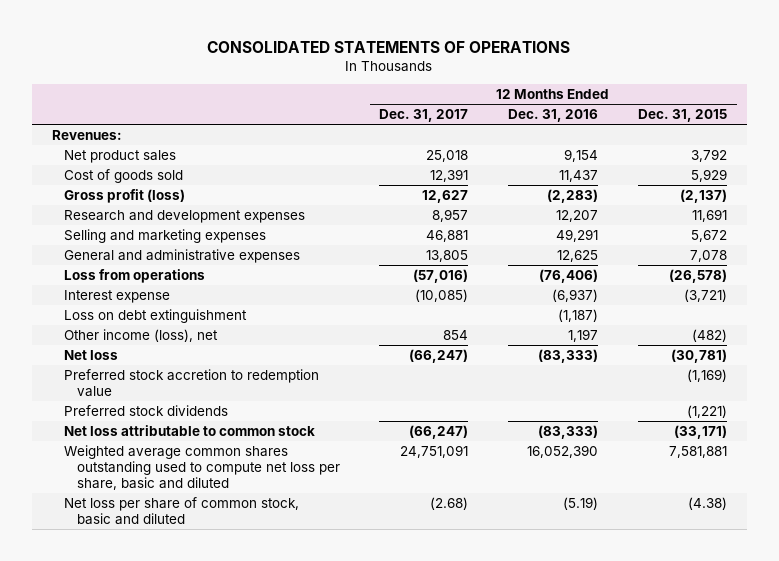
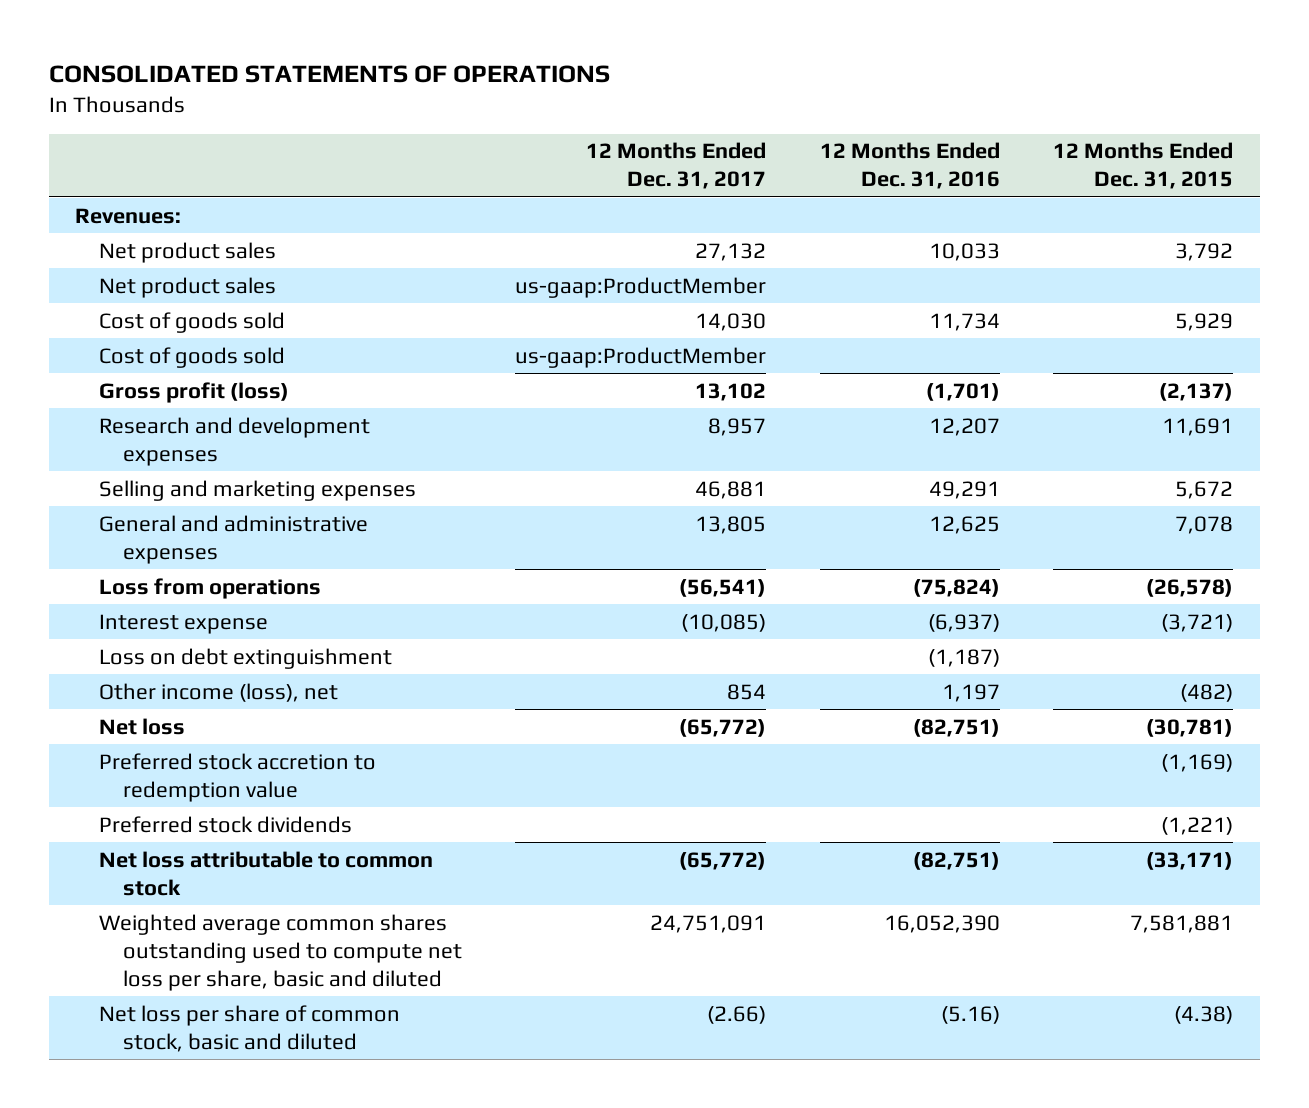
- Net product sales | 25,018 | 9,154 | 3,792
- Cost of goods sold | 12,391 | 11,437 | 5,929
- Gross profit (loss) | 12,627 | (2,283) | (2,137)
+ Net product sales | 27,132 | 10,033 | 3,792
+ Net product sales | us-gaap:ProductMember | |
+ Cost of goods sold | 14,030 | 11,734 | 5,929
+ Cost of goods sold | us-gaap:ProductMember | |
+ Gross profit (loss) | 13,102 | (1,701) | (2,137)
- Loss from operations | (57,016) | (76,406) | (26,578)
+ Loss from operations | (56,541) | (75,824) | (26,578)
- Net loss | (66,247) | (83,333) | (30,781)
+ Net loss | (65,772) | (82,751) | (30,781)
- Net loss attributable to common stock | (66,247) | (83,333) | (33,171)
+ Net loss attributable to common stock | (65,772) | (82,751) | (33,171)
- Net loss per share of common stock, basic and diluted | (2.68) | (5.19) | (4.38)
+ Net loss per share of common stock, basic and diluted | (2.66) | (5.16) | (4.38)

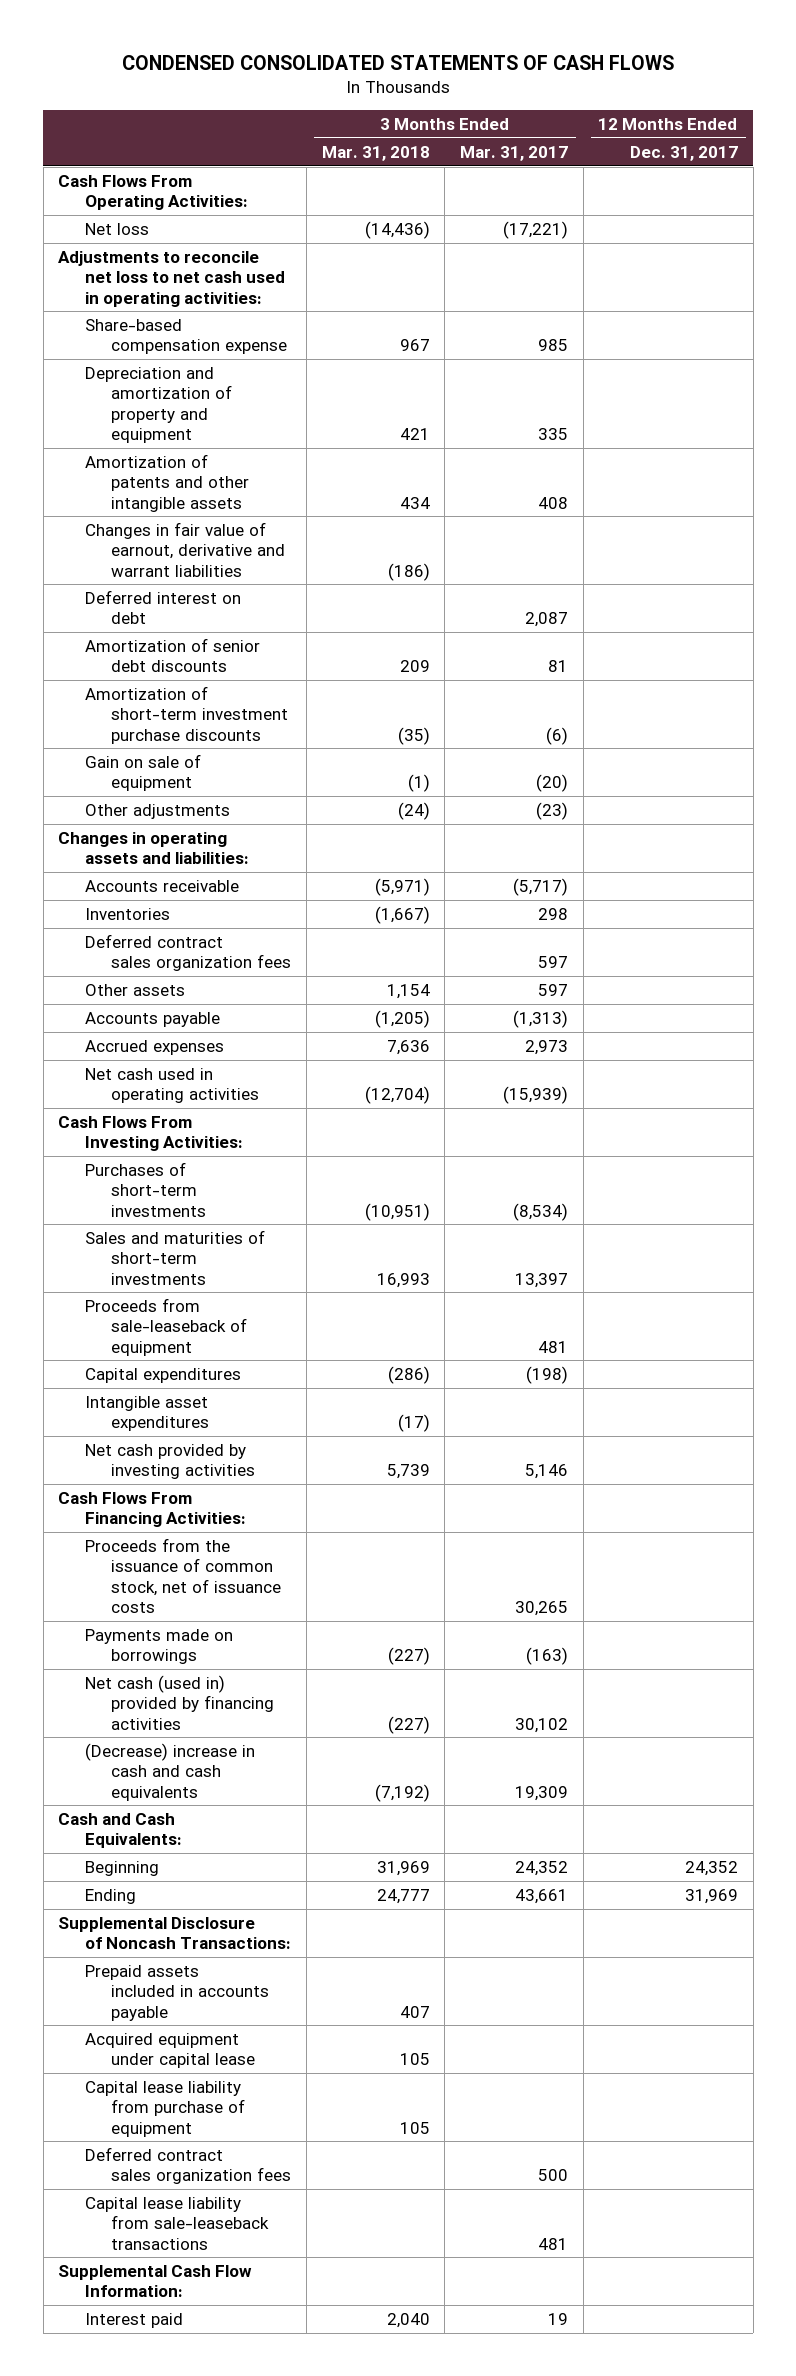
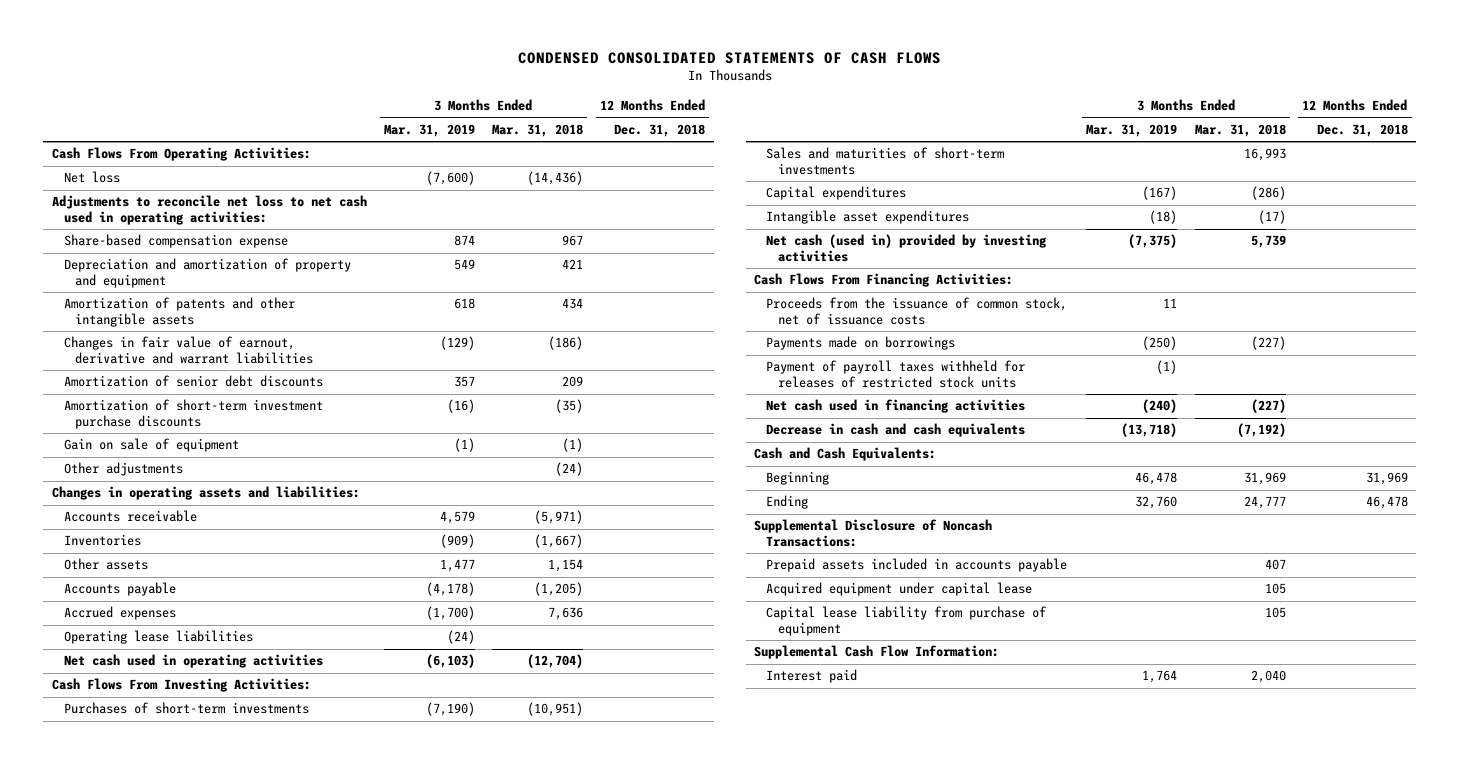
- | 3 Months Ended Mar. 31, 2018 | 3 Months Ended Mar. 31, 2017 | 12 Months Ended Dec. 31, 2017
+ | 3 Months Ended Mar. 31, 2019 | 3 Months Ended Mar. 31, 2018 | 12 Months Ended Dec. 31, 2018
- Deferred interest on debt | | 2,087 |
- Deferred contract sales organization fees | | 597 |
+ Operating lease liabilities | (24) | |
- Proceeds from sale-leaseback of equipment | | 481 |
- Net cash provided by investing activities | 5,739 | 5,146 |
+ Net cash (used in) provided by investing activities | (7,375) | 5,739 |
- Net cash (used in) provided by financing activities | (227) | 30,102 |
- (Decrease) increase in cash and cash equivalents | (7,192) | 19,309 |
+ Payment of payroll taxes withheld for releases of restricted stock units | (1) | |
+ Net cash used in financing activities | (240) | (227) |
+ Decrease in cash and cash equivalents | (13,718) | (7,192) |
- Deferred contract sales organization fees | | 500 |
- Capital lease liability from sale-leaseback transactions | | 481 |

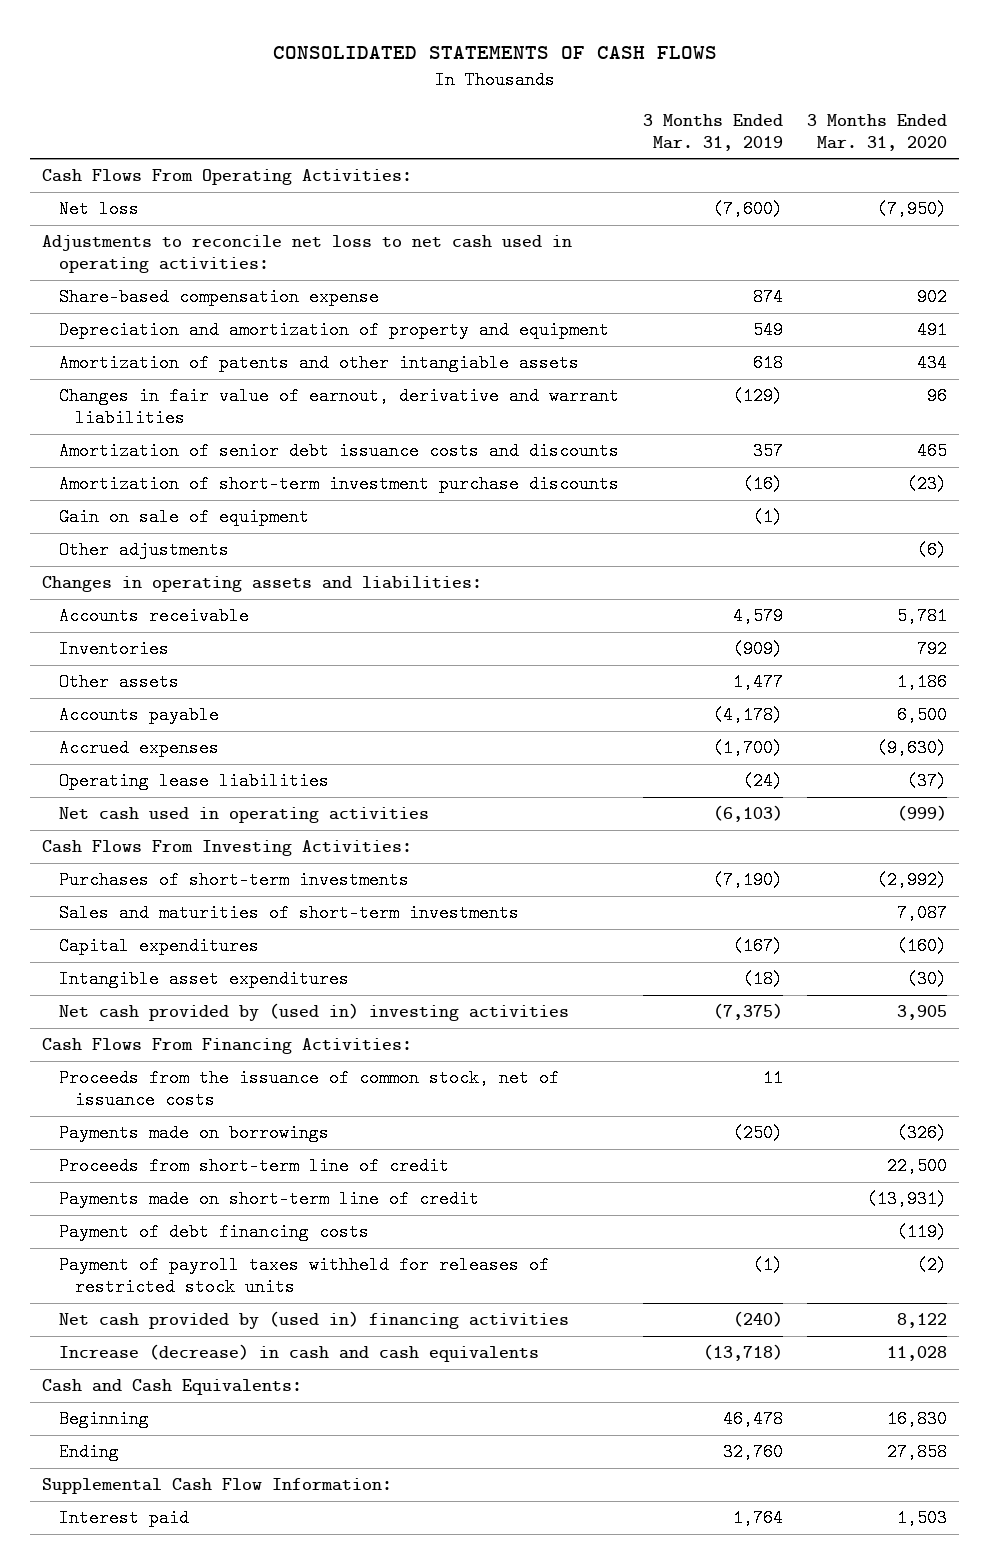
- CONDENSED CONSOLIDATED STATEMENTS OF CASH FLOWS
+ CONSOLIDATED STATEMENTS OF CASH FLOWS
- | 3 Months Ended Mar. 31, 2019 | 3 Months Ended Mar. 31, 2018 | 12 Months Ended Dec. 31, 2018
+ | 3 Months Ended Mar. 31, 2019 | 3 Months Ended Mar. 31, 2020
- Amortization of patents and other intangible assets | 618 | 434 |
+ Amortization of patents and other intangiable assets | 618 | 434
- Amortization of senior debt discounts | 357 | 209 |
+ Amortization of senior debt issuance costs and discounts | 357 | 465
- Net cash (used in) provided by investing activities | (7,375) | 5,739 |
+ Net cash provided by (used in) investing activities | (7,375) | 3,905
+ Proceeds from short-term line of credit | | 22,500
+ Payments made on short-term line of credit | | (13,931)
+ Payment of debt financing costs | | (119)
- Net cash used in financing activities | (240) | (227) |
- Decrease in cash and cash equivalents | (13,718) | (7,192) |
+ Net cash provided by (used in) financing activities | (240) | 8,122
+ Increase (decrease) in cash and cash equivalents | (13,718) | 11,028
- Supplemental Disclosure of Noncash Transactions:
- Prepaid assets included in accounts payable | | 407 |
- Acquired equipment under capital lease | | 105 |
- Capital lease liability from purchase of equipment | | 105 |

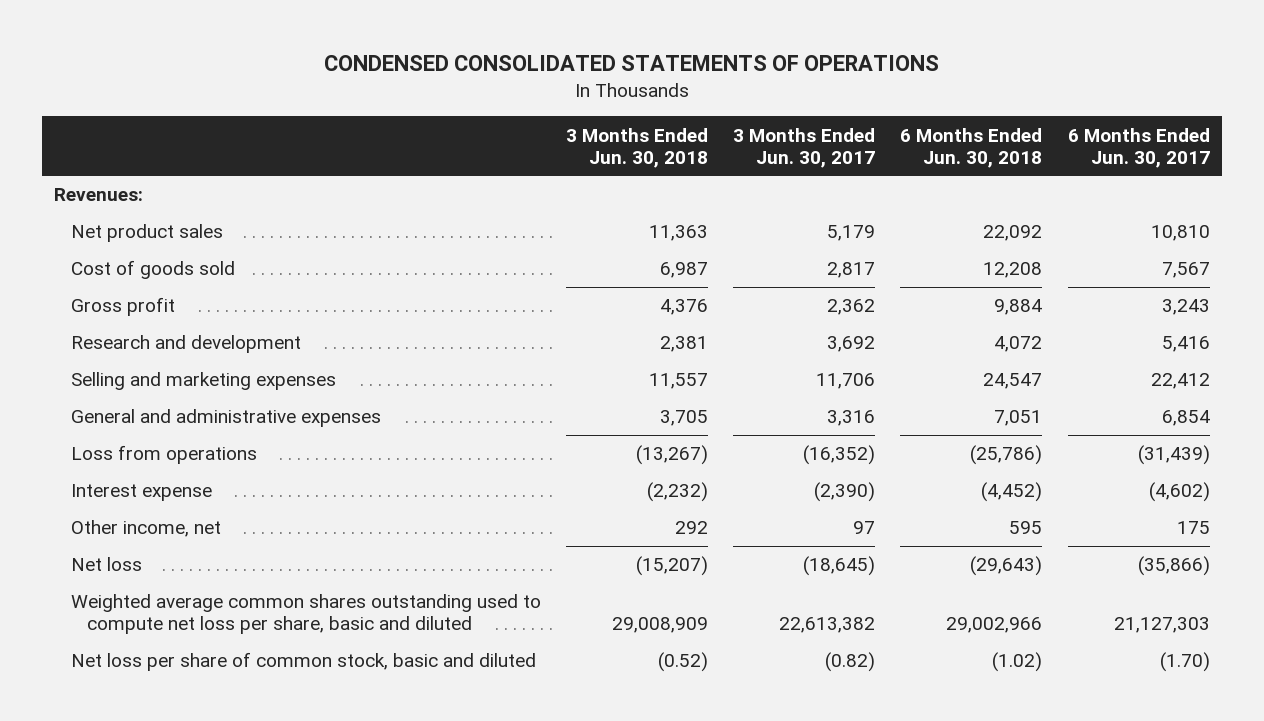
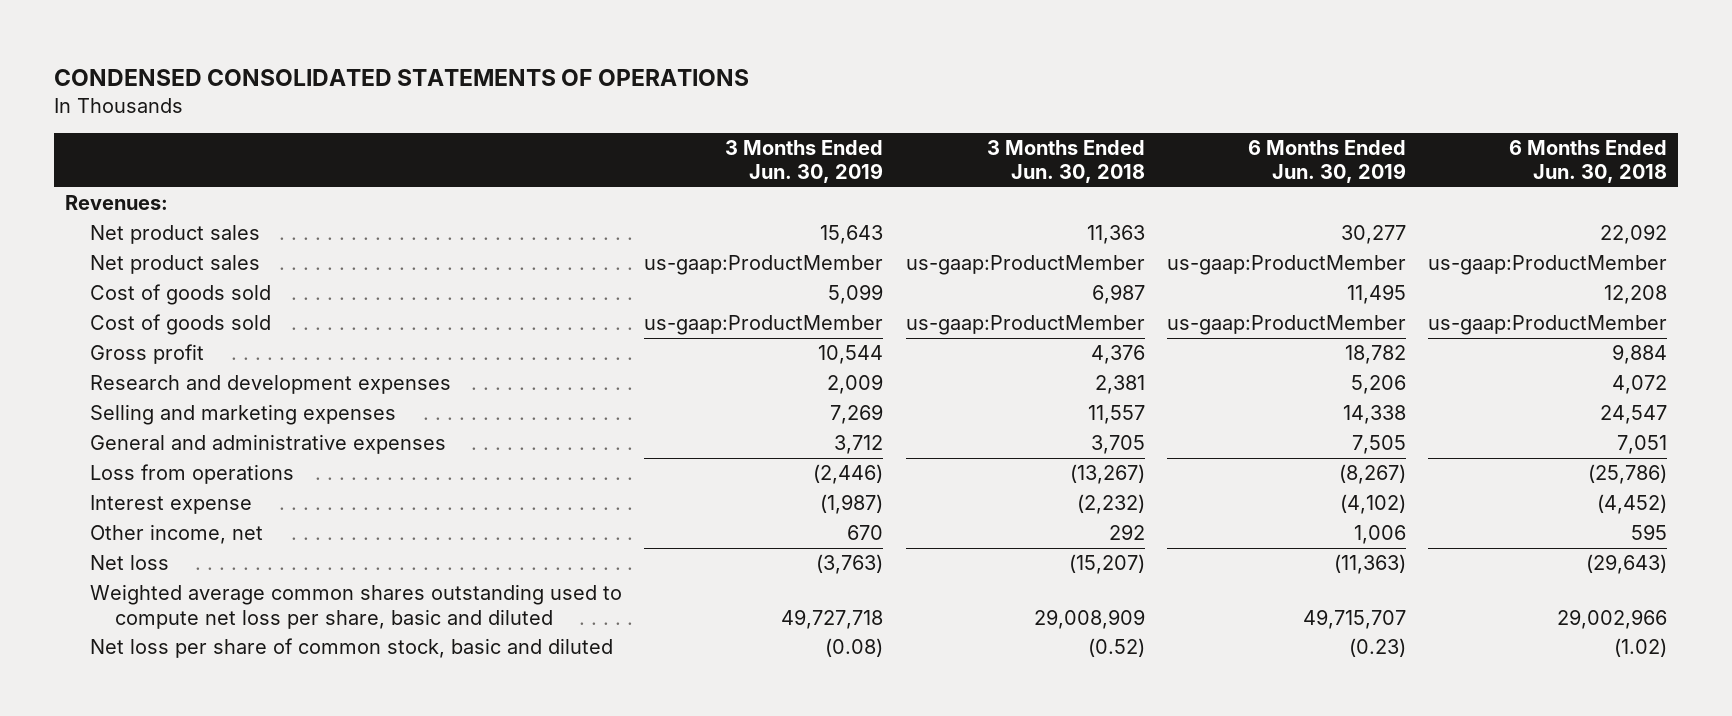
- | 3 Months Ended Jun. 30, 2018 | 3 Months Ended Jun. 30, 2017 | 6 Months Ended Jun. 30, 2018 | 6 Months Ended Jun. 30, 2017
+ | 3 Months Ended Jun. 30, 2019 | 3 Months Ended Jun. 30, 2018 | 6 Months Ended Jun. 30, 2019 | 6 Months Ended Jun. 30, 2018
+ Net product sales | us-gaap:ProductMember | us-gaap:ProductMember | us-gaap:ProductMember | us-gaap:ProductMember
+ Cost of goods sold | us-gaap:ProductMember | us-gaap:ProductMember | us-gaap:ProductMember | us-gaap:ProductMember
- Research and development | 2,381 | 3,692 | 4,072 | 5,416
+ Research and development expenses | 2,009 | 2,381 | 5,206 | 4,072

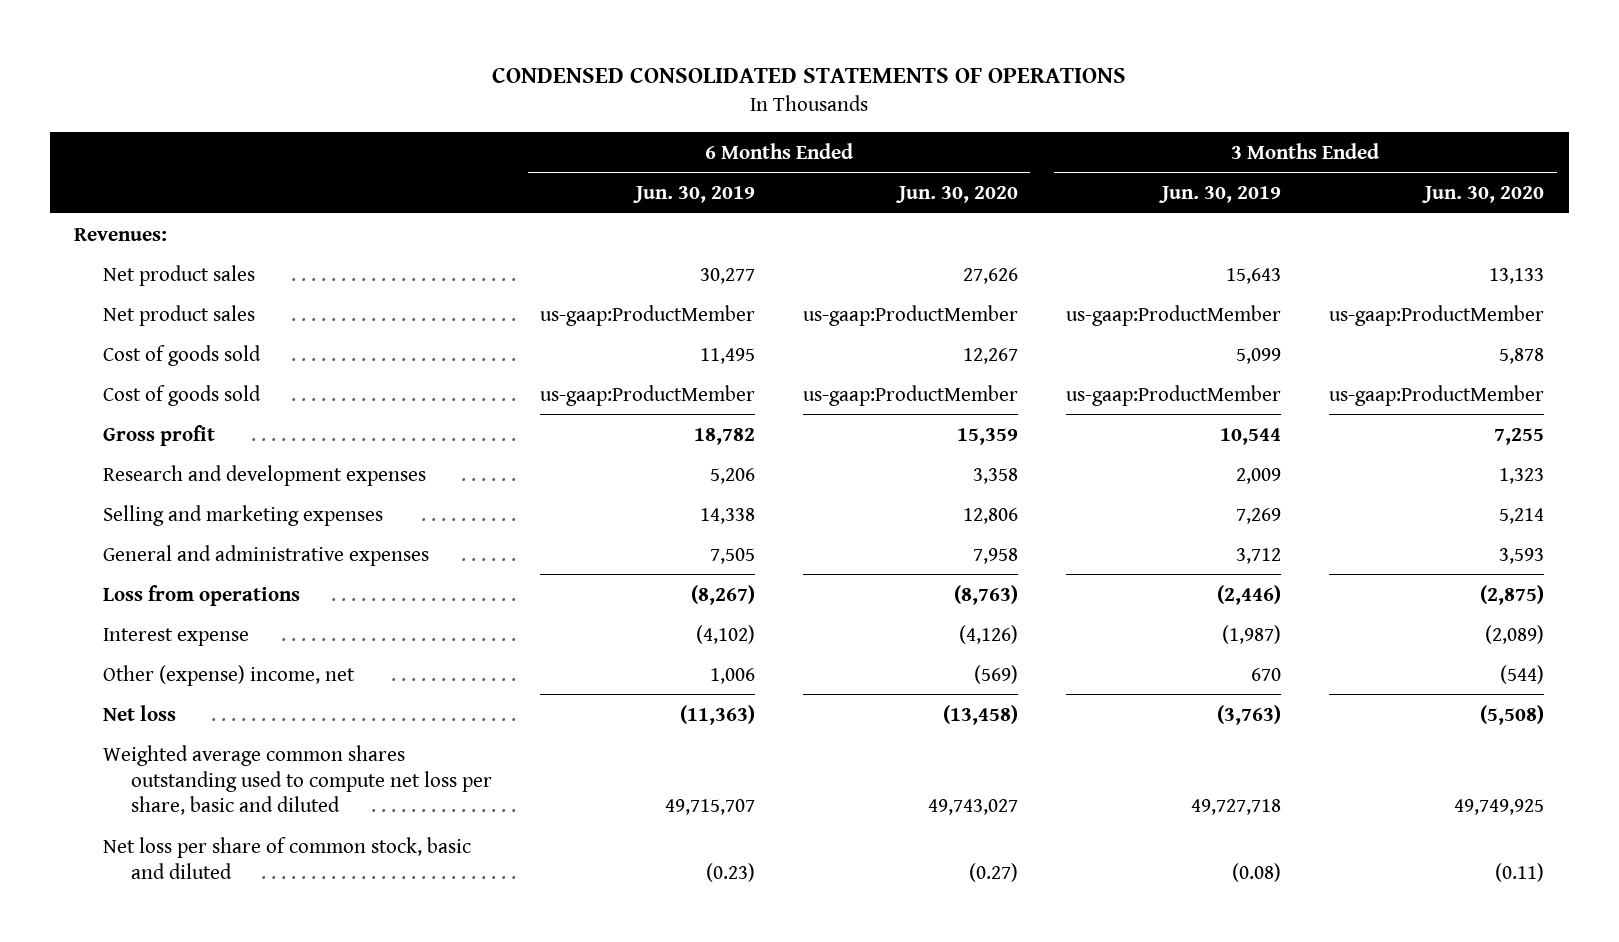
- | 3 Months Ended Jun. 30, 2019 | 3 Months Ended Jun. 30, 2018 | 6 Months Ended Jun. 30, 2019 | 6 Months Ended Jun. 30, 2018
+ | 6 Months Ended Jun. 30, 2019 | 6 Months Ended Jun. 30, 2020 | 3 Months Ended Jun. 30, 2019 | 3 Months Ended Jun. 30, 2020
- Other income, net | 670 | 292 | 1,006 | 595
+ Other (expense) income, net | 1,006 | (569) | 670 | (544)

